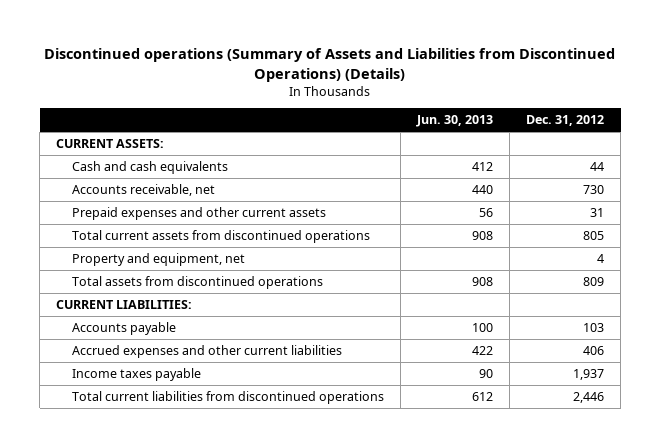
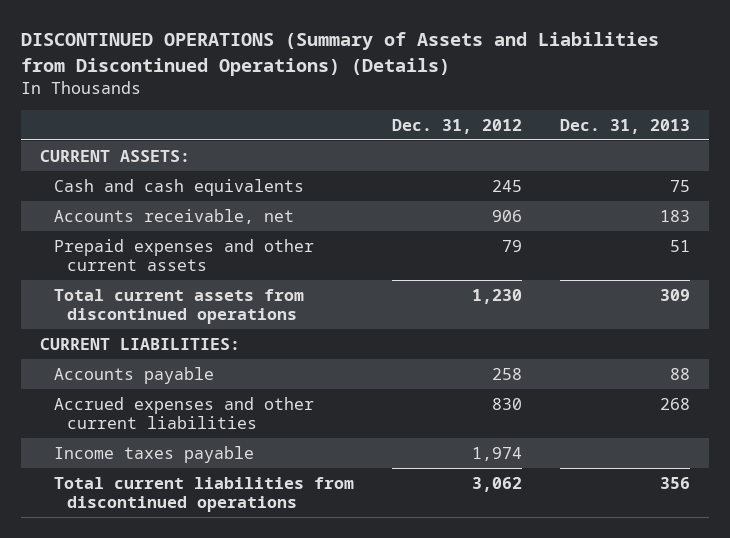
- Discontinued operations (Summary of Assets and Liabilities from Discontinued Operations) (Details)
+ DISCONTINUED OPERATIONS (Summary of Assets and Liabilities from Discontinued Operations) (Details)
- | Jun. 30, 2013 | Dec. 31, 2012
+ | Dec. 31, 2012 | Dec. 31, 2013
- Cash and cash equivalents | 412 | 44
- Accounts receivable, net | 440 | 730
- Prepaid expenses and other current assets | 56 | 31
- Total current assets from discontinued operations | 908 | 805
- Property and equipment, net | | 4
- Total assets from discontinued operations | 908 | 809
+ Cash and cash equivalents | 245 | 75
+ Accounts receivable, net | 906 | 183
+ Prepaid expenses and other current assets | 79 | 51
+ Total current assets from discontinued operations | 1,230 | 309
- Accounts payable | 100 | 103
- Accrued expenses and other current liabilities | 422 | 406
- Income taxes payable | 90 | 1,937
- Total current liabilities from discontinued operations | 612 | 2,446
+ Accounts payable | 258 | 88
+ Accrued expenses and other current liabilities | 830 | 268
+ Income taxes payable | 1,974 |
+ Total current liabilities from discontinued operations | 3,062 | 356

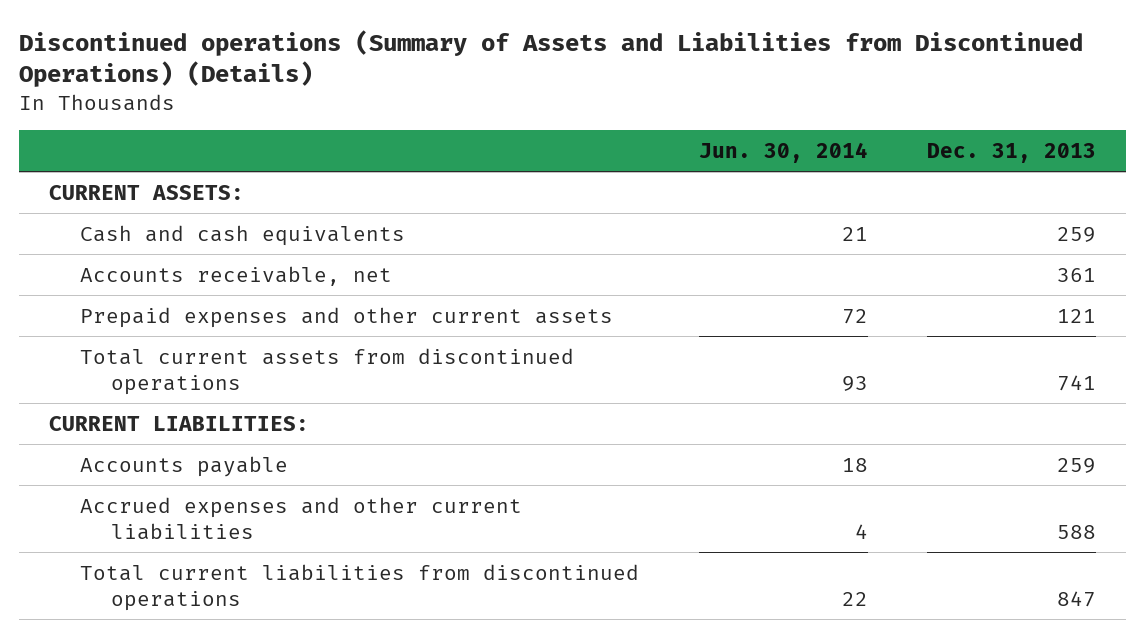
- DISCONTINUED OPERATIONS (Summary of Assets and Liabilities from Discontinued Operations) (Details)
+ Discontinued operations (Summary of Assets and Liabilities from Discontinued Operations) (Details)
- | Dec. 31, 2012 | Dec. 31, 2013
+ | Jun. 30, 2014 | Dec. 31, 2013
- Cash and cash equivalents | 245 | 75
- Accounts receivable, net | 906 | 183
- Prepaid expenses and other current assets | 79 | 51
- Total current assets from discontinued operations | 1,230 | 309
+ Cash and cash equivalents | 21 | 259
+ Accounts receivable, net | | 361
+ Prepaid expenses and other current assets | 72 | 121
+ Total current assets from discontinued operations | 93 | 741
- Accounts payable | 258 | 88
- Accrued expenses and other current liabilities | 830 | 268
- Income taxes payable | 1,974 |
- Total current liabilities from discontinued operations | 3,062 | 356
+ Accounts payable | 18 | 259
+ Accrued expenses and other current liabilities | 4 | 588
+ Total current liabilities from discontinued operations | 22 | 847

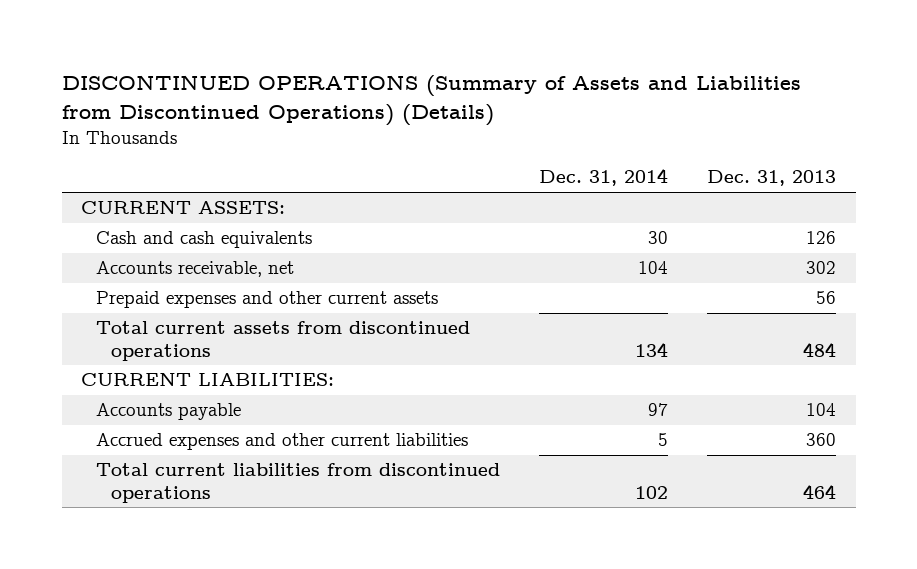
- Discontinued operations (Summary of Assets and Liabilities from Discontinued Operations) (Details)
+ DISCONTINUED OPERATIONS (Summary of Assets and Liabilities from Discontinued Operations) (Details)
- | Jun. 30, 2014 | Dec. 31, 2013
+ | Dec. 31, 2014 | Dec. 31, 2013
- Cash and cash equivalents | 21 | 259
- Accounts receivable, net | | 361
- Prepaid expenses and other current assets | 72 | 121
- Total current assets from discontinued operations | 93 | 741
+ Cash and cash equivalents | 30 | 126
+ Accounts receivable, net | 104 | 302
+ Prepaid expenses and other current assets | | 56
+ Total current assets from discontinued operations | 134 | 484
- Accounts payable | 18 | 259
- Accrued expenses and other current liabilities | 4 | 588
- Total current liabilities from discontinued operations | 22 | 847
+ Accounts payable | 97 | 104
+ Accrued expenses and other current liabilities | 5 | 360
+ Total current liabilities from discontinued operations | 102 | 464

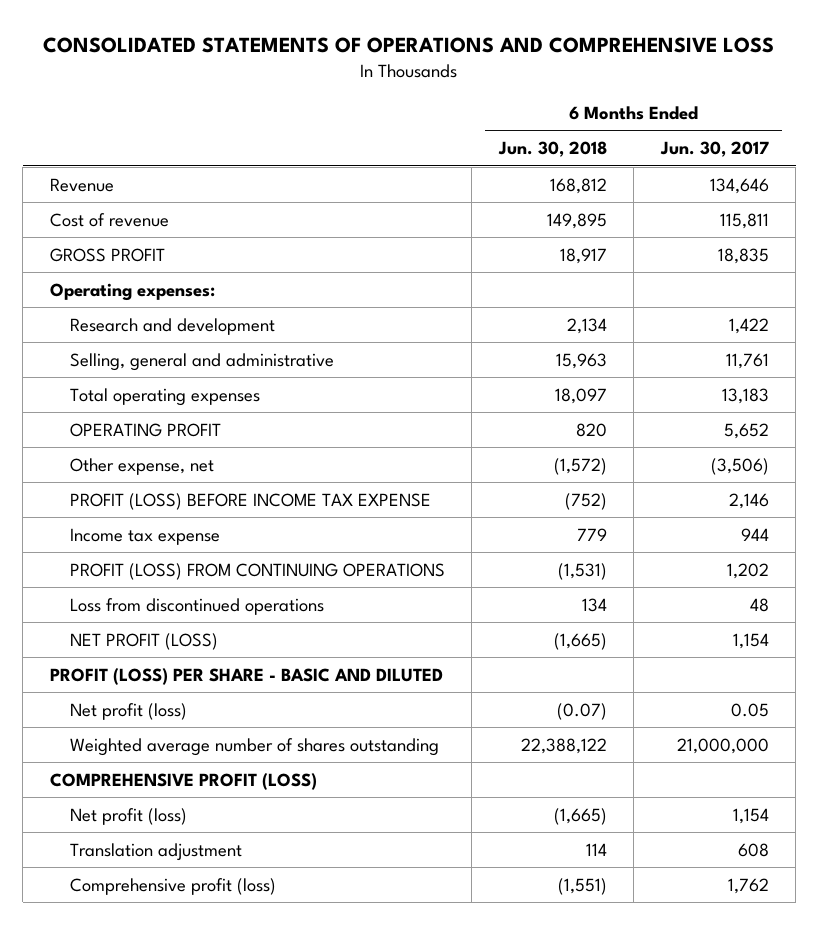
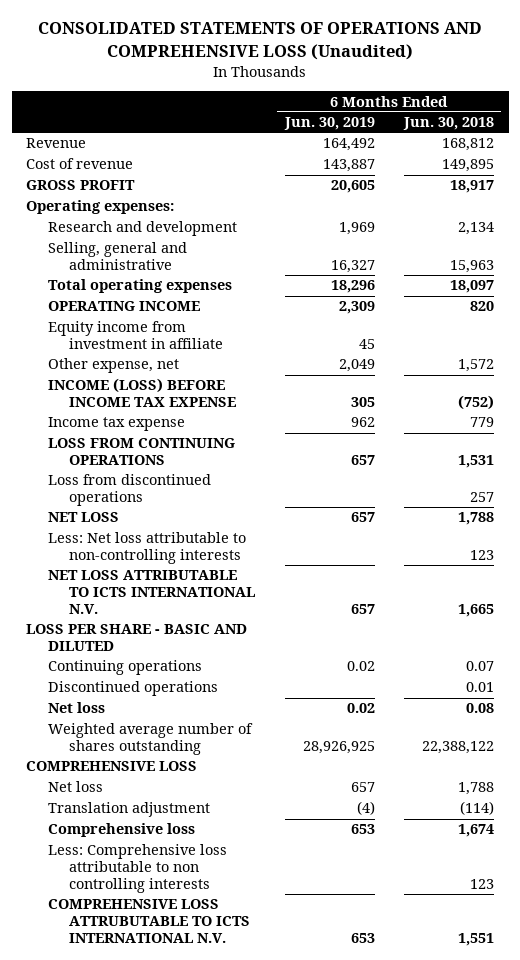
- CONSOLIDATED STATEMENTS OF OPERATIONS AND COMPREHENSIVE LOSS
+ CONSOLIDATED STATEMENTS OF OPERATIONS AND COMPREHENSIVE LOSS (Unaudited)
- | 6 Months Ended Jun. 30, 2018 | 6 Months Ended Jun. 30, 2017
+ | 6 Months Ended Jun. 30, 2019 | 6 Months Ended Jun. 30, 2018
- OPERATING PROFIT | 820 | 5,652
- Other expense, net | (1,572) | (3,506)
- PROFIT (LOSS) BEFORE INCOME TAX EXPENSE | (752) | 2,146
+ OPERATING INCOME | 2,309 | 820
+ Equity income from investment in affiliate | 45 |
+ Other expense, net | 2,049 | 1,572
+ INCOME (LOSS) BEFORE INCOME TAX EXPENSE | 305 | (752)
- PROFIT (LOSS) FROM CONTINUING OPERATIONS | (1,531) | 1,202
- Loss from discontinued operations | 134 | 48
- NET PROFIT (LOSS) | (1,665) | 1,154
- PROFIT (LOSS) PER SHARE - BASIC AND DILUTED
- Net profit (loss) | (0.07) | 0.05
+ LOSS FROM CONTINUING OPERATIONS | 657 | 1,531
+ Loss from discontinued operations | | 257
+ NET LOSS | 657 | 1,788
+ Less: Net loss attributable to non-controlling interests | | 123
+ NET LOSS ATTRIBUTABLE TO ICTS INTERNATIONAL N.V. | 657 | 1,665
+ LOSS PER SHARE - BASIC AND DILUTED
+ Continuing operations | 0.02 | 0.07
+ Discontinued operations | | 0.01
+ Net loss | 0.02 | 0.08
- COMPREHENSIVE PROFIT (LOSS)
- Net profit (loss) | (1,665) | 1,154
- Translation adjustment | 114 | 608
- Comprehensive profit (loss) | (1,551) | 1,762
+ COMPREHENSIVE LOSS
+ Net loss | 657 | 1,788
+ Translation adjustment | (4) | (114)
+ Comprehensive loss | 653 | 1,674
+ Less: Comprehensive loss attributable to non controlling interests | | 123
+ COMPREHENSIVE LOSS ATTRUBUTABLE TO ICTS INTERNATIONAL N.V. | 653 | 1,551

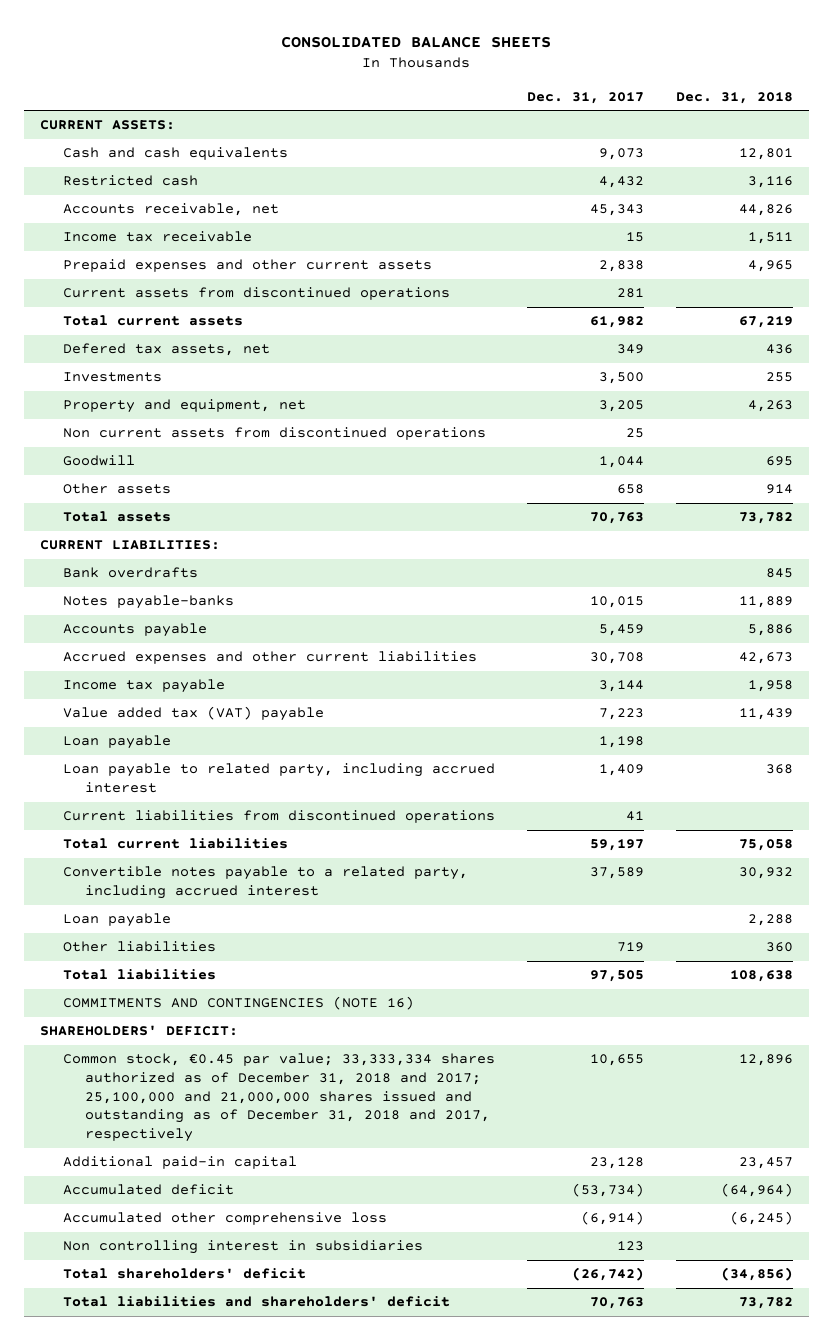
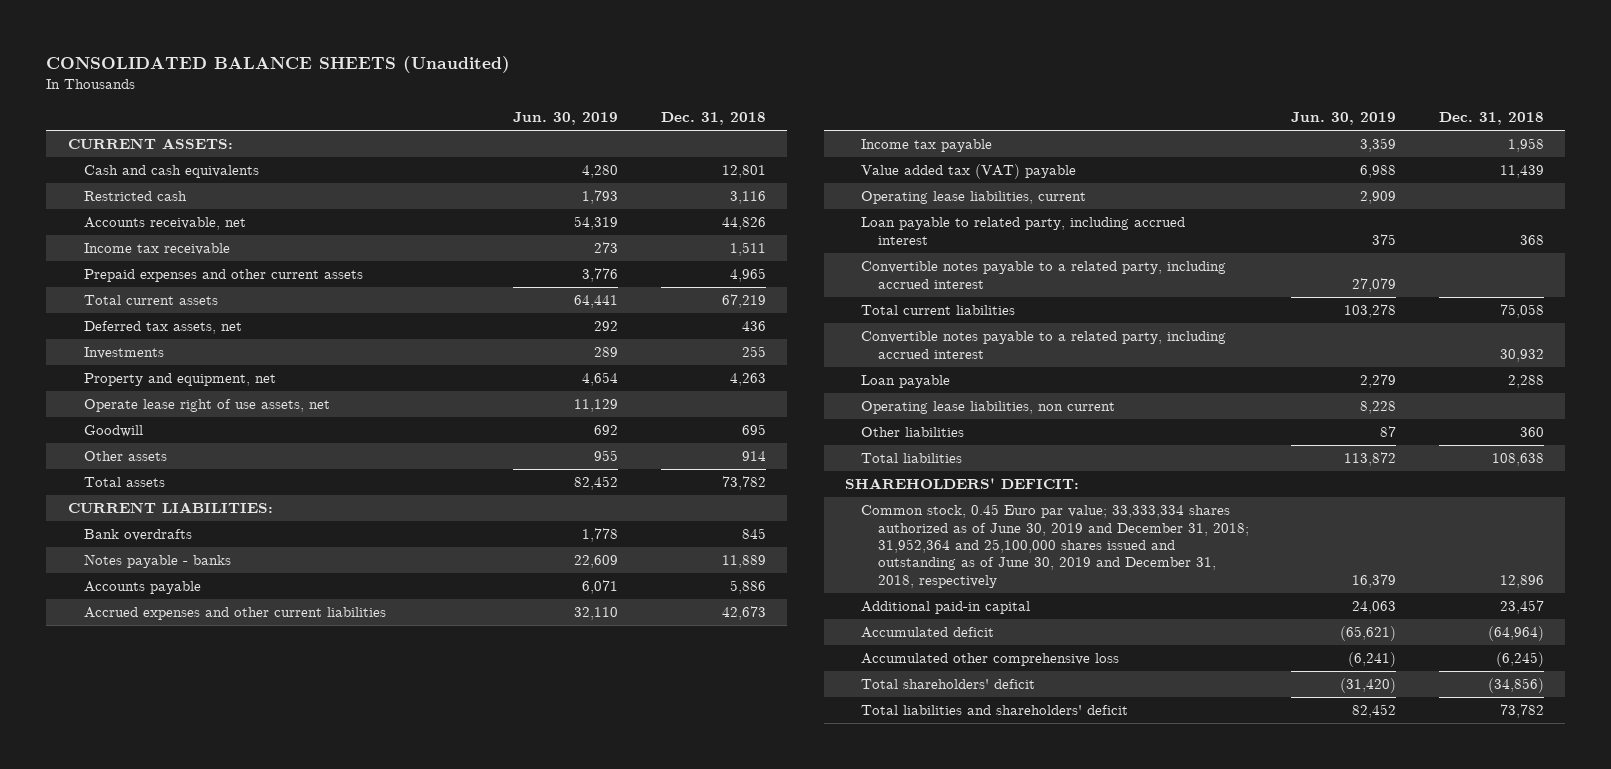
- CONSOLIDATED BALANCE SHEETS
+ CONSOLIDATED BALANCE SHEETS (Unaudited)
- | Dec. 31, 2017 | Dec. 31, 2018
+ | Jun. 30, 2019 | Dec. 31, 2018
- Current assets from discontinued operations | 281 |
- Defered tax assets, net | 349 | 436
+ Deferred tax assets, net | 292 | 436
- Non current assets from discontinued operations | 25 |
+ Operate lease right of use assets, net | 11,129 |
- Notes payable-banks | 10,015 | 11,889
+ Notes payable - banks | 22,609 | 11,889
- Loan payable | 1,198 |
+ Operating lease liabilities, current | 2,909 |
- Current liabilities from discontinued operations | 41 |
+ Convertible notes payable to a related party, including accrued interest | 27,079 |
+ Operating lease liabilities, non current | 8,228 |
- COMMITMENTS AND CONTINGENCIES (NOTE 16)
- Common stock, €0.45 par value; 33,333,334 shares authorized as of December 31, 2018 and 2017; 25,100,000 and 21,000,000 shares issued and outstanding as of December 31, 2018 and 2017, respectively | 10,655 | 12,896
+ Common stock, 0.45 Euro par value; 33,333,334 shares authorized as of June 30, 2019 and December 31, 2018; 31,952,364 and 25,100,000 shares issued and outstanding as of June 30, 2019 and December 31, 2018, respectively | 16,379 | 12,896
- Non controlling interest in subsidiaries | 123 |

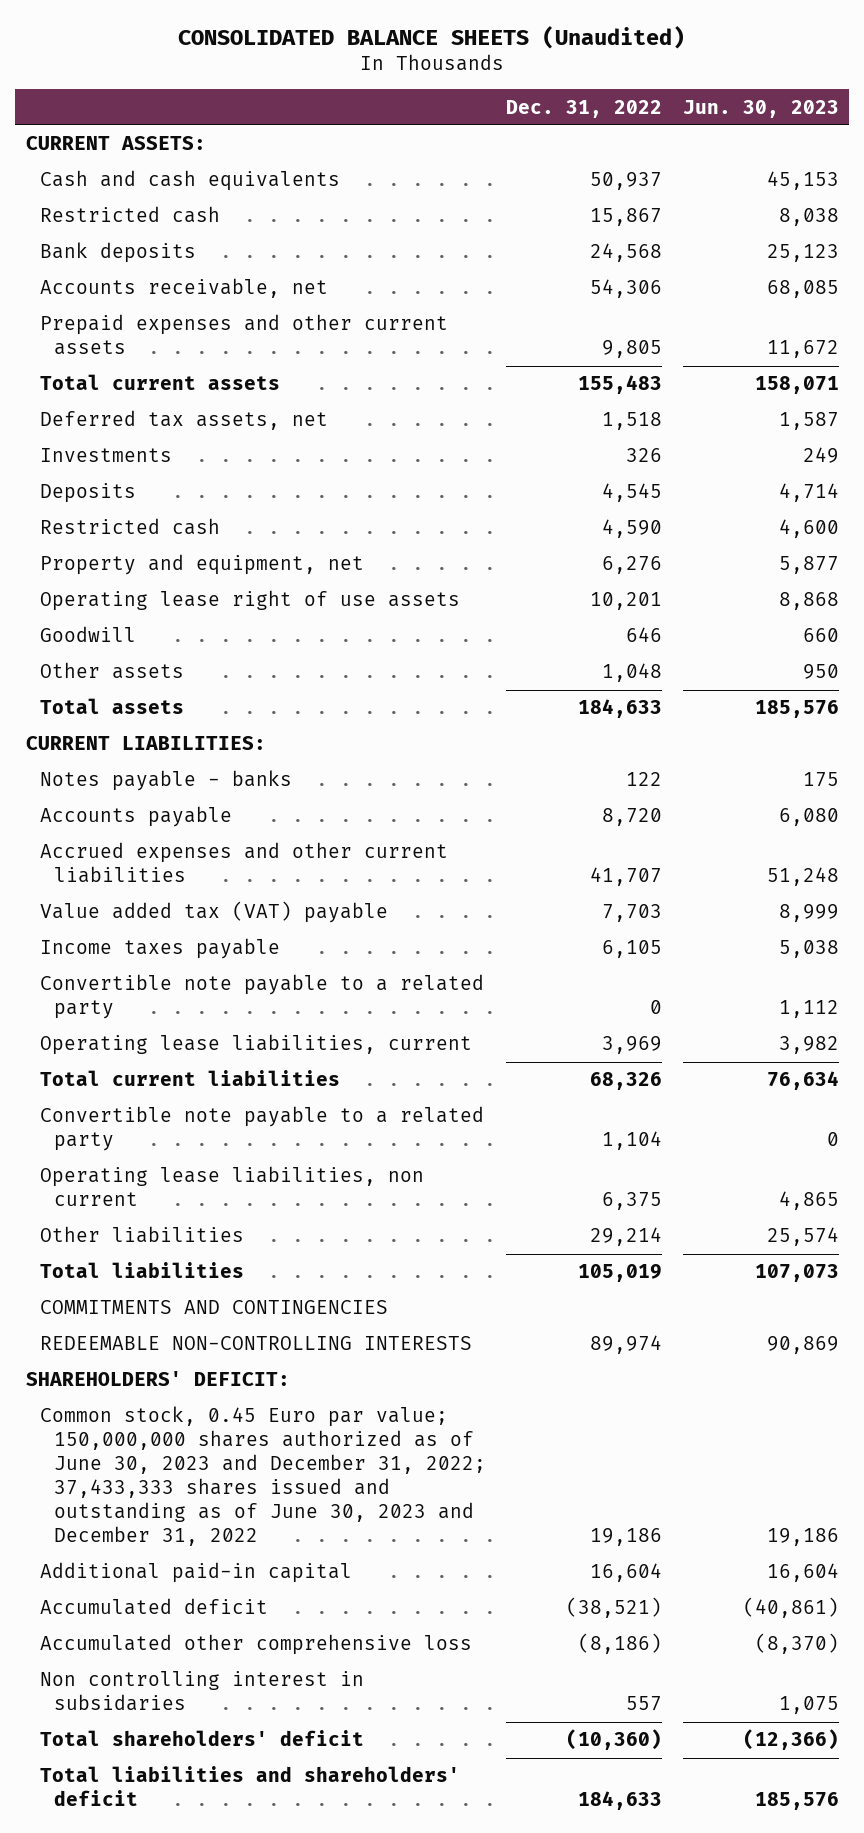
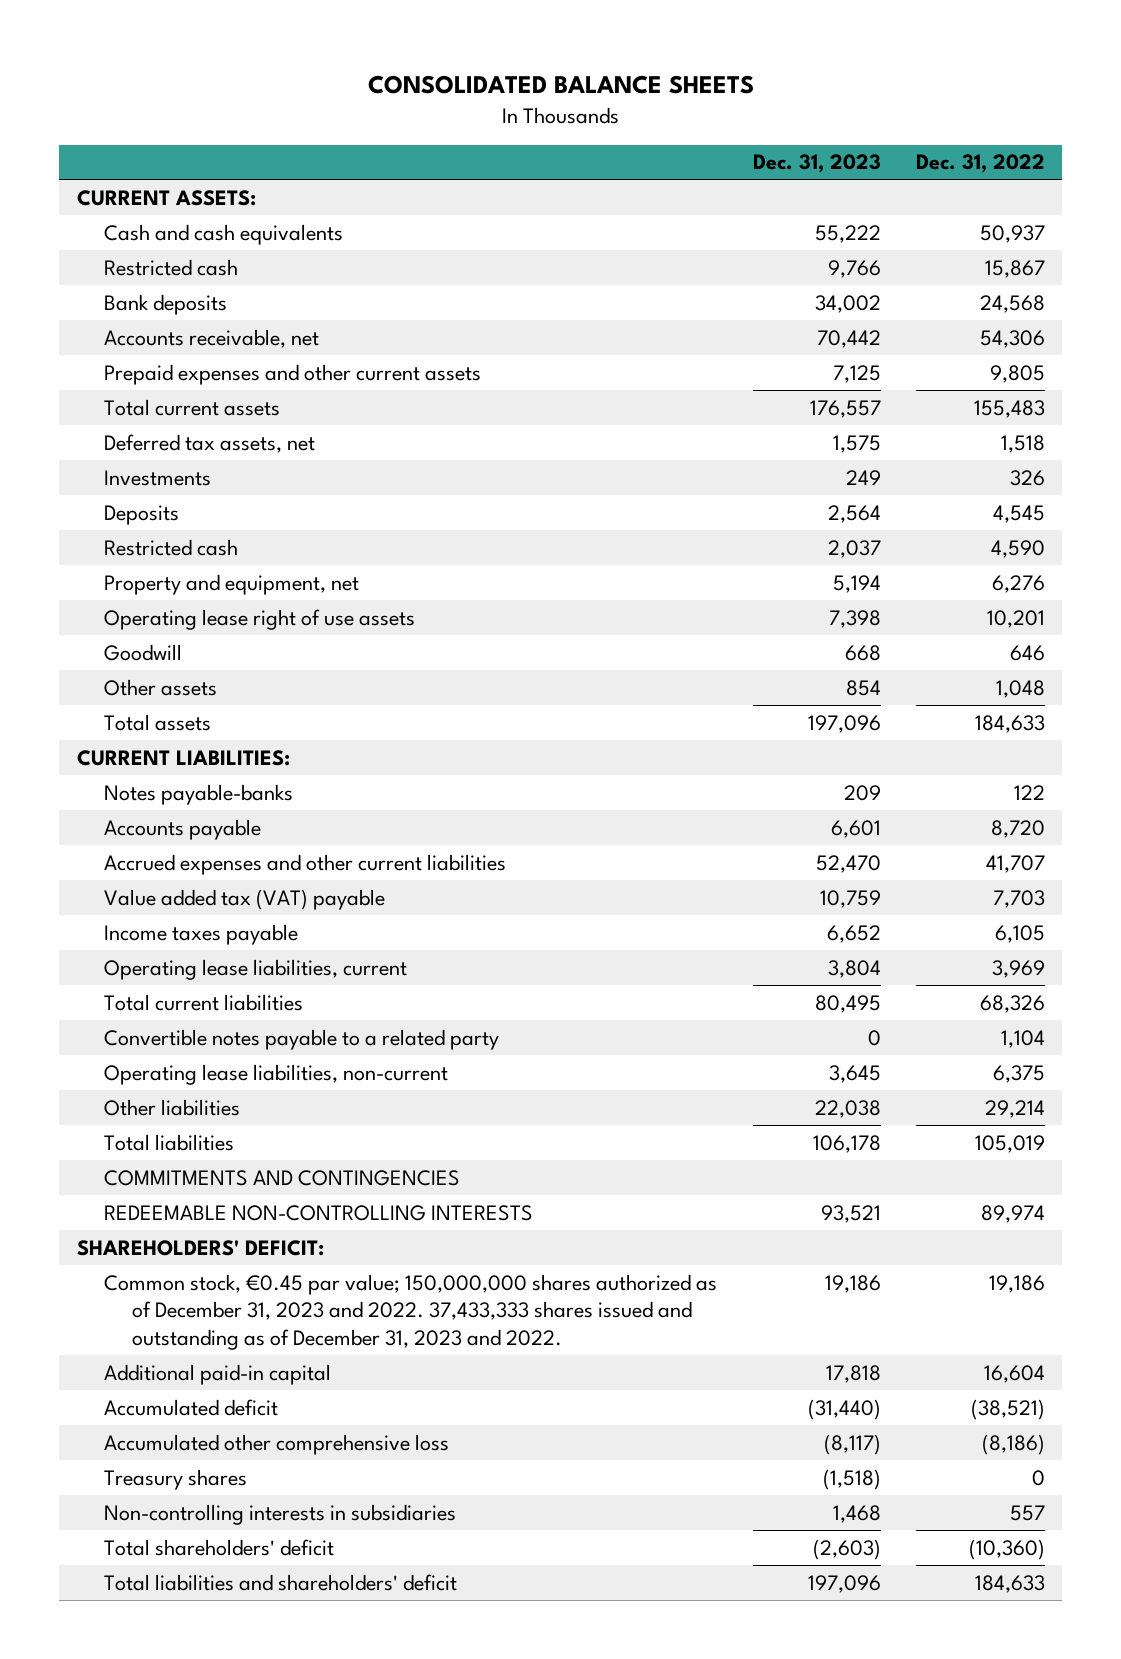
- CONSOLIDATED BALANCE SHEETS (Unaudited)
+ CONSOLIDATED BALANCE SHEETS
- | Dec. 31, 2022 | Jun. 30, 2023
+ | Dec. 31, 2023 | Dec. 31, 2022
- Notes payable - banks | 122 | 175
+ Notes payable-banks | 209 | 122
- Convertible note payable to a related party | 0 | 1,112
- Convertible note payable to a related party | 1,104 | 0
- Operating lease liabilities, non current | 6,375 | 4,865
+ Convertible notes payable to a related party | 0 | 1,104
+ Operating lease liabilities, non-current | 3,645 | 6,375
- Common stock, 0.45 Euro par value; 150,000,000 shares authorized as of June 30, 2023 and December 31, 2022; 37,433,333 shares issued and outstanding as of June 30, 2023 and December 31, 2022 | 19,186 | 19,186
+ Common stock, €0.45 par value; 150,000,000 shares authorized as of December 31, 2023 and 2022. 37,433,333 shares issued and outstanding as of December 31, 2023 and 2022. | 19,186 | 19,186
- Non controlling interest in subsidaries | 557 | 1,075
+ Treasury shares | (1,518) | 0
+ Non-controlling interests in subsidiaries | 1,468 | 557

